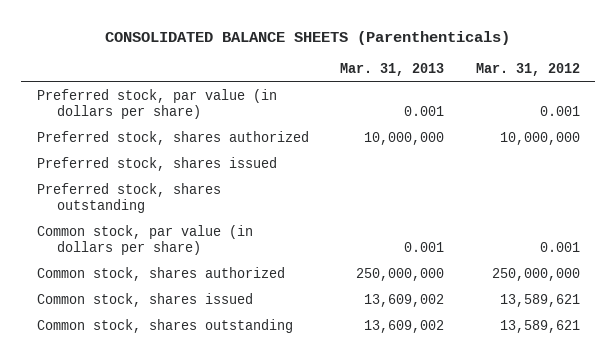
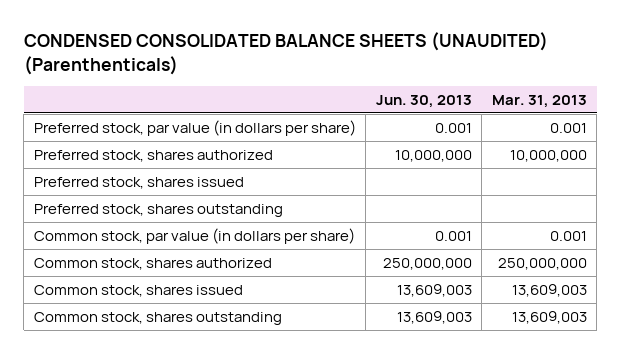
- CONSOLIDATED BALANCE SHEETS (Parenthenticals)
+ CONDENSED CONSOLIDATED BALANCE SHEETS (UNAUDITED) (Parenthenticals)
- | Mar. 31, 2013 | Mar. 31, 2012
+ | Jun. 30, 2013 | Mar. 31, 2013
- Common stock, shares issued | 13,609,002 | 13,589,621
- Common stock, shares outstanding | 13,609,002 | 13,589,621
+ Common stock, shares issued | 13,609,003 | 13,609,003
+ Common stock, shares outstanding | 13,609,003 | 13,609,003

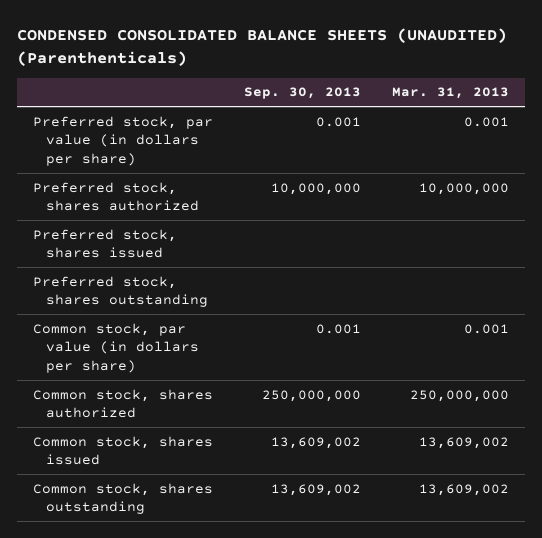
- | Jun. 30, 2013 | Mar. 31, 2013
+ | Sep. 30, 2013 | Mar. 31, 2013
- Common stock, shares issued | 13,609,003 | 13,609,003
- Common stock, shares outstanding | 13,609,003 | 13,609,003
+ Common stock, shares issued | 13,609,002 | 13,609,002
+ Common stock, shares outstanding | 13,609,002 | 13,609,002

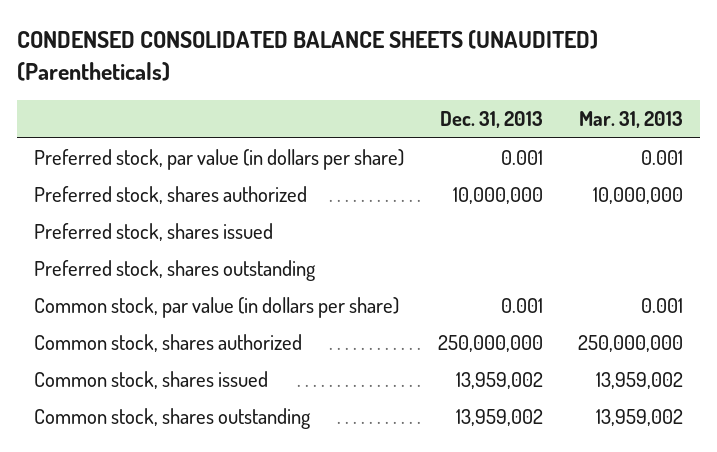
- CONDENSED CONSOLIDATED BALANCE SHEETS (UNAUDITED) (Parenthenticals)
+ CONDENSED CONSOLIDATED BALANCE SHEETS (UNAUDITED) (Parentheticals)
- | Sep. 30, 2013 | Mar. 31, 2013
+ | Dec. 31, 2013 | Mar. 31, 2013
- Common stock, shares issued | 13,609,002 | 13,609,002
- Common stock, shares outstanding | 13,609,002 | 13,609,002
+ Common stock, shares issued | 13,959,002 | 13,959,002
+ Common stock, shares outstanding | 13,959,002 | 13,959,002

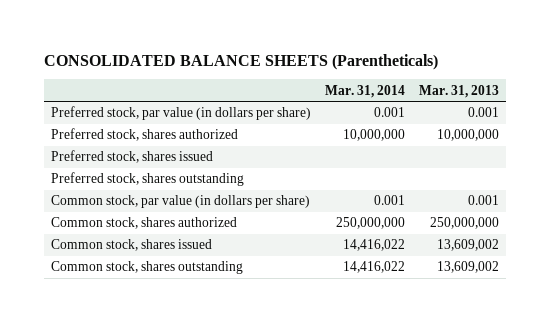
- CONDENSED CONSOLIDATED BALANCE SHEETS (UNAUDITED) (Parentheticals)
+ CONSOLIDATED BALANCE SHEETS (Parentheticals)
- | Dec. 31, 2013 | Mar. 31, 2013
+ | Mar. 31, 2014 | Mar. 31, 2013
- Common stock, shares issued | 13,959,002 | 13,959,002
- Common stock, shares outstanding | 13,959,002 | 13,959,002
+ Common stock, shares issued | 14,416,022 | 13,609,002
+ Common stock, shares outstanding | 14,416,022 | 13,609,002

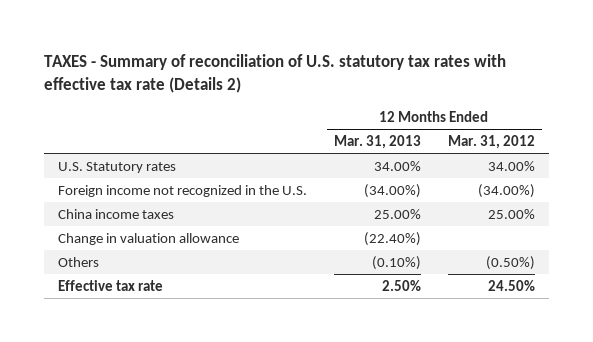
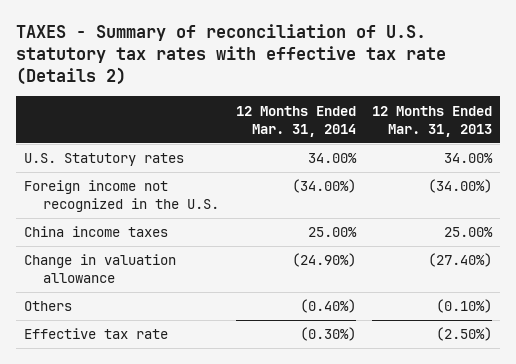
- | 12 Months Ended Mar. 31, 2013 | 12 Months Ended Mar. 31, 2012
+ | 12 Months Ended Mar. 31, 2014 | 12 Months Ended Mar. 31, 2013
- Change in valuation allowance | (22.40%) |
+ Change in valuation allowance | (24.90%) | (27.40%)
- Effective tax rate | 2.50% | 24.50%
+ Effective tax rate | (0.30%) | (2.50%)

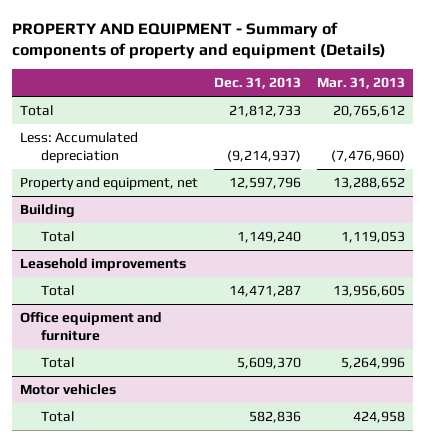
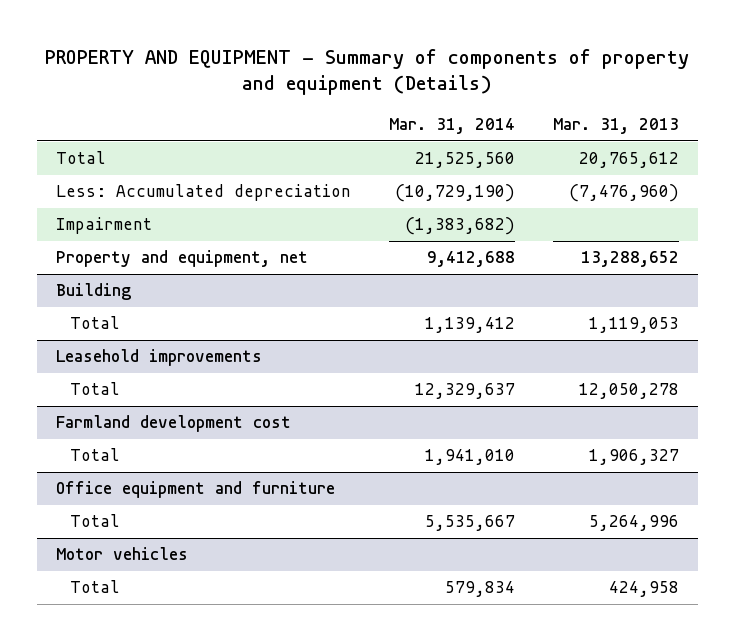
- | Dec. 31, 2013 | Mar. 31, 2013
+ | Mar. 31, 2014 | Mar. 31, 2013
+ Impairment | (1,383,682) |
@ Leasehold improvements
- Total | 14,471,287 | 13,956,605
+ Total | 12,329,637 | 12,050,278
+ Farmland development cost
+ Total | 1,941,010 | 1,906,327

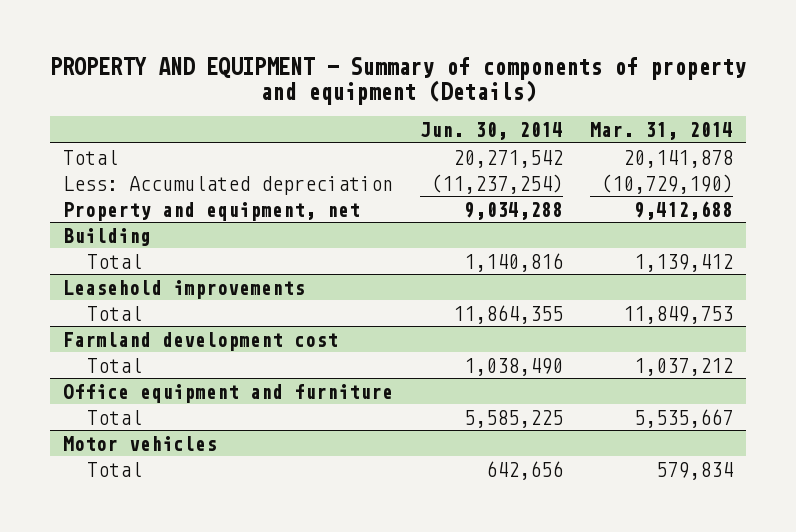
- | Mar. 31, 2014 | Mar. 31, 2013
+ | Jun. 30, 2014 | Mar. 31, 2014
- Total | 21,525,560 | 20,765,612
+ Total | 20,271,542 | 20,141,878
- Impairment | (1,383,682) |
@ Leasehold improvements
- Total | 12,329,637 | 12,050,278
+ Total | 11,864,355 | 11,849,753
@ Farmland development cost
- Total | 1,941,010 | 1,906,327
+ Total | 1,038,490 | 1,037,212

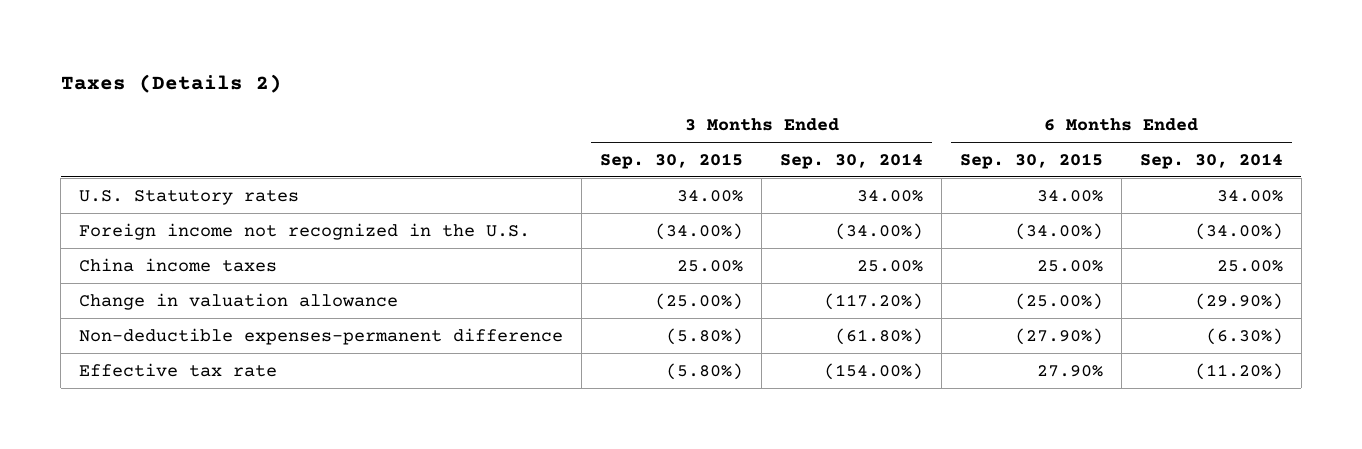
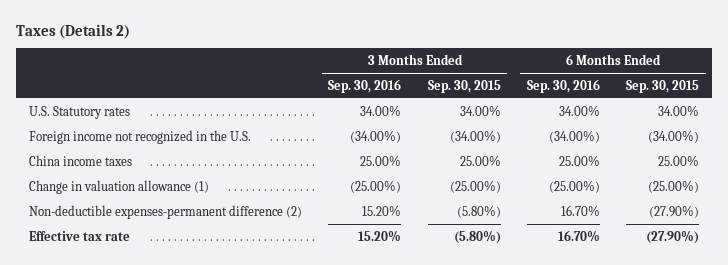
- | 3 Months Ended Sep. 30, 2015 | 3 Months Ended Sep. 30, 2014 | 6 Months Ended Sep. 30, 2015 | 6 Months Ended Sep. 30, 2014
+ | 3 Months Ended Sep. 30, 2016 | 3 Months Ended Sep. 30, 2015 | 6 Months Ended Sep. 30, 2016 | 6 Months Ended Sep. 30, 2015
- Change in valuation allowance | (25.00%) | (117.20%) | (25.00%) | (29.90%)
- Non-deductible expenses-permanent difference | (5.80%) | (61.80%) | (27.90%) | (6.30%)
- Effective tax rate | (5.80%) | (154.00%) | 27.90% | (11.20%)
+ Change in valuation allowance (1) | (25.00%) | (25.00%) | (25.00%) | (25.00%)
+ Non-deductible expenses-permanent difference (2) | 15.20% | (5.80%) | 16.70% | (27.90%)
+ Effective tax rate | 15.20% | (5.80%) | 16.70% | (27.90%)

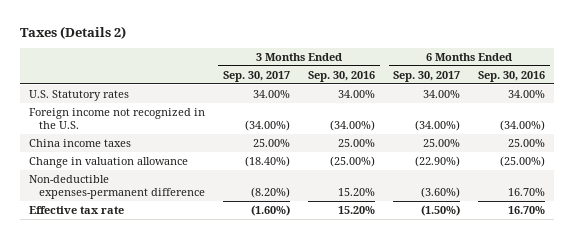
- | 3 Months Ended Sep. 30, 2016 | 3 Months Ended Sep. 30, 2015 | 6 Months Ended Sep. 30, 2016 | 6 Months Ended Sep. 30, 2015
+ | 3 Months Ended Sep. 30, 2017 | 3 Months Ended Sep. 30, 2016 | 6 Months Ended Sep. 30, 2017 | 6 Months Ended Sep. 30, 2016
- Change in valuation allowance (1) | (25.00%) | (25.00%) | (25.00%) | (25.00%)
- Non-deductible expenses-permanent difference (2) | 15.20% | (5.80%) | 16.70% | (27.90%)
+ Change in valuation allowance | (18.40%) | (25.00%) | (22.90%) | (25.00%)
+ Non-deductible expenses-permanent difference | (8.20%) | 15.20% | (3.60%) | 16.70%

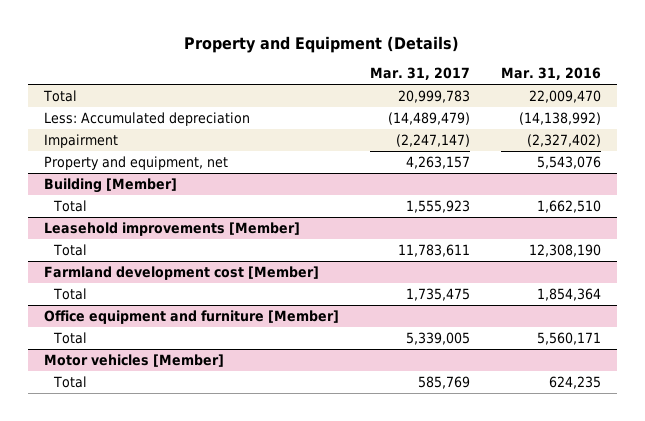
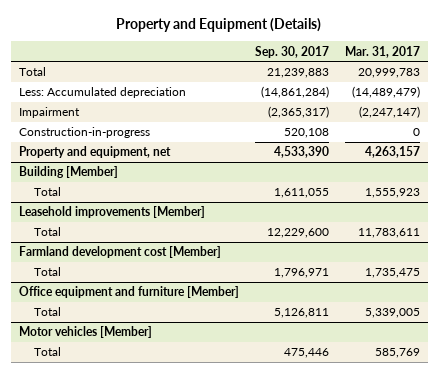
- | Mar. 31, 2017 | Mar. 31, 2016
+ | Sep. 30, 2017 | Mar. 31, 2017
+ Construction-in-progress | 520,108 | 0

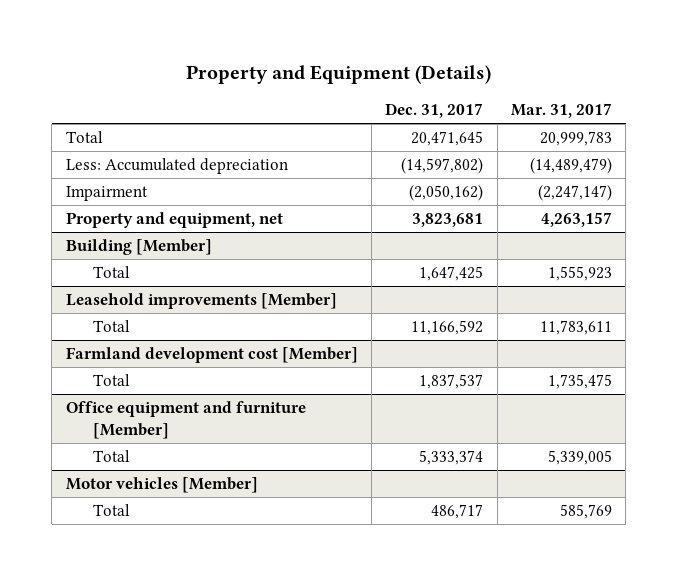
- | Sep. 30, 2017 | Mar. 31, 2017
+ | Dec. 31, 2017 | Mar. 31, 2017
- Construction-in-progress | 520,108 | 0

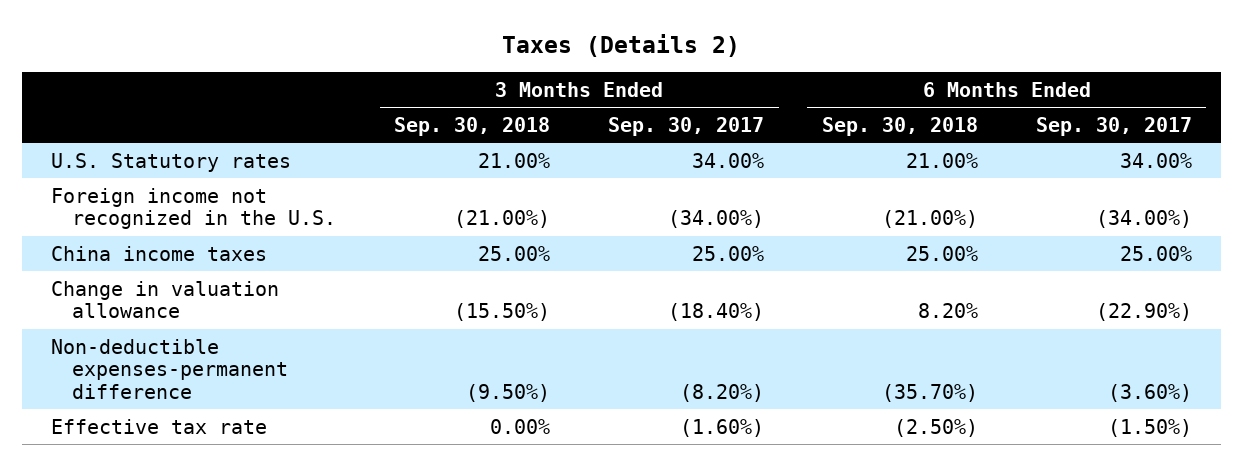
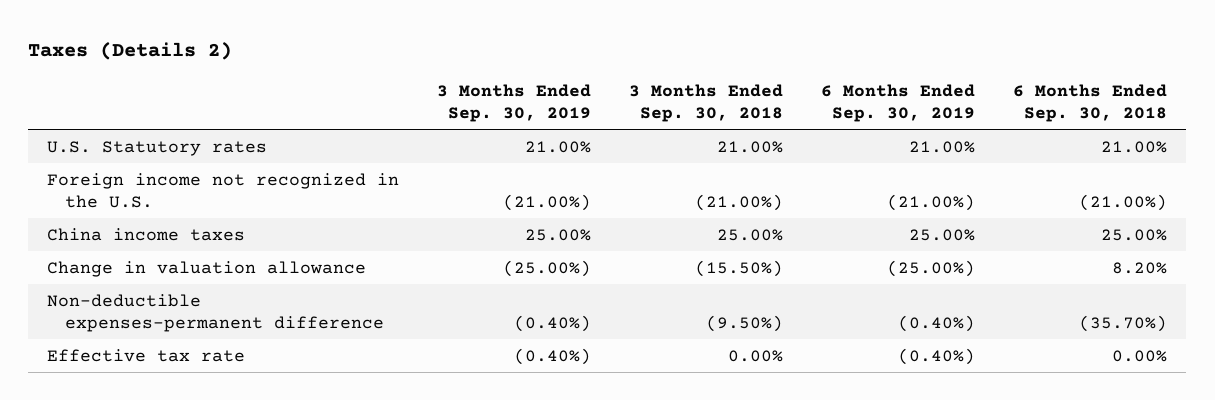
- | 3 Months Ended Sep. 30, 2018 | 3 Months Ended Sep. 30, 2017 | 6 Months Ended Sep. 30, 2018 | 6 Months Ended Sep. 30, 2017
+ | 3 Months Ended Sep. 30, 2019 | 3 Months Ended Sep. 30, 2018 | 6 Months Ended Sep. 30, 2019 | 6 Months Ended Sep. 30, 2018
- Effective tax rate | 0.00% | (1.60%) | (2.50%) | (1.50%)
+ Effective tax rate | (0.40%) | 0.00% | (0.40%) | 0.00%

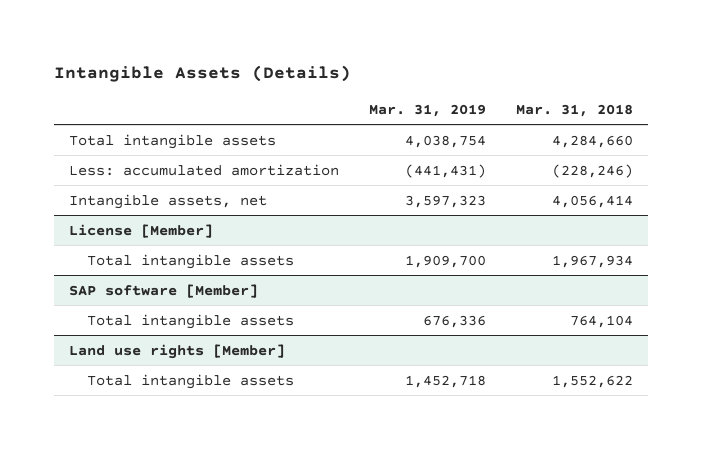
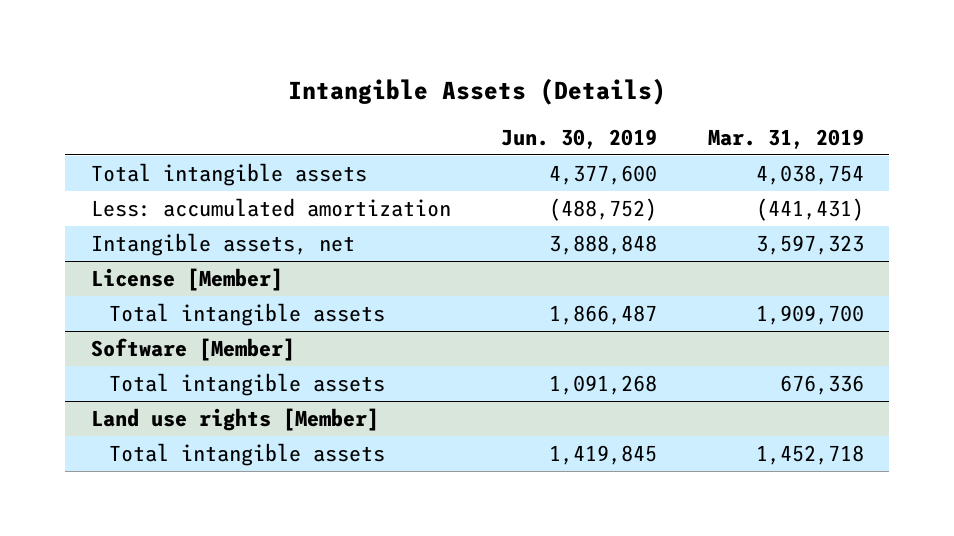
- | Mar. 31, 2019 | Mar. 31, 2018
+ | Jun. 30, 2019 | Mar. 31, 2019
- SAP software [Member]
+ Software [Member]

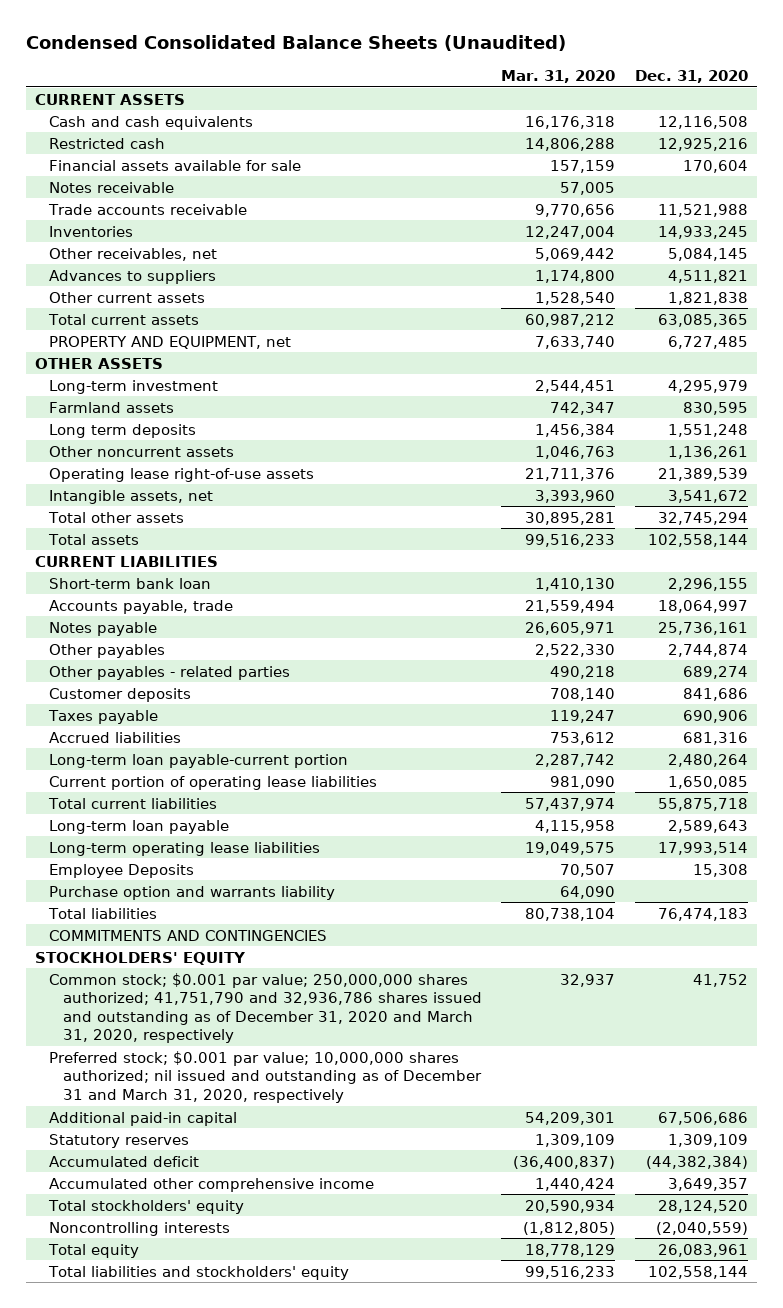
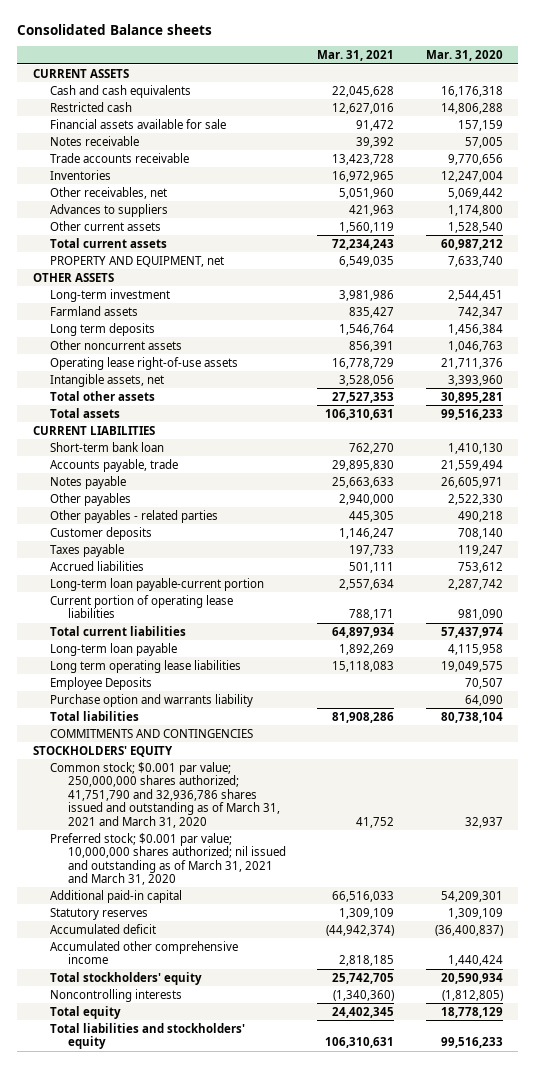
- Condensed Consolidated Balance Sheets (Unaudited)
+ Consolidated Balance sheets
- | Mar. 31, 2020 | Dec. 31, 2020
+ | Mar. 31, 2021 | Mar. 31, 2020
- Long-term operating lease liabilities | 19,049,575 | 17,993,514
+ Long term operating lease liabilities | 15,118,083 | 19,049,575
- Common stock; $0.001 par value; 250,000,000 shares authorized; 41,751,790 and 32,936,786 shares issued and outstanding as of December 31, 2020 and March 31, 2020, respectively | 32,937 | 41,752
- Preferred stock; $0.001 par value; 10,000,000 shares authorized; nil issued and outstanding as of December 31 and March 31, 2020, respectively
+ Common stock; $0.001 par value; 250,000,000 shares authorized; 41,751,790 and 32,936,786 shares issued and outstanding as of March 31, 2021 and March 31, 2020 | 41,752 | 32,937
+ Preferred stock; $0.001 par value; 10,000,000 shares authorized; nil issued and outstanding as of March 31, 2021 and March 31, 2020

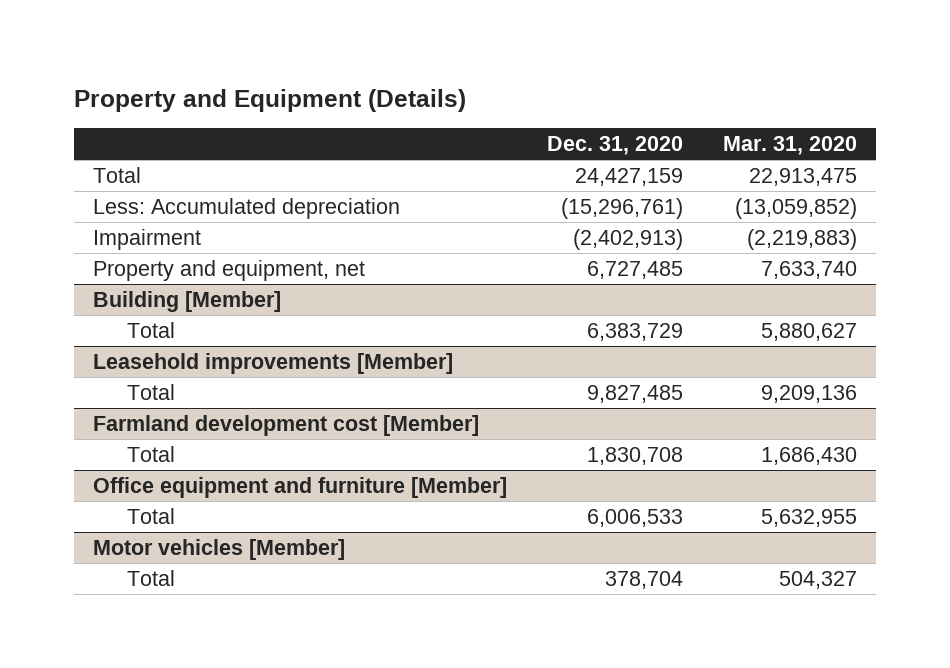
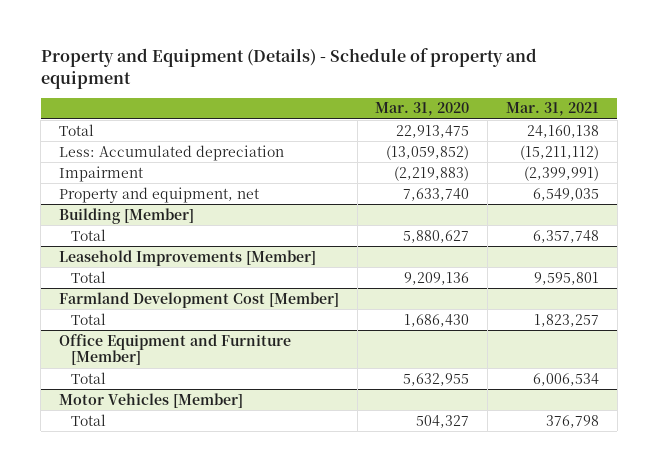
- Property and Equipment (Details)
+ Property and Equipment (Details) - Schedule of property and equipment
- | Dec. 31, 2020 | Mar. 31, 2020
+ | Mar. 31, 2020 | Mar. 31, 2021
- Leasehold improvements [Member]
+ Leasehold Improvements [Member]
- Farmland development cost [Member]
+ Farmland Development Cost [Member]
- Office equipment and furniture [Member]
+ Office Equipment and Furniture [Member]
- Motor vehicles [Member]
+ Motor Vehicles [Member]

